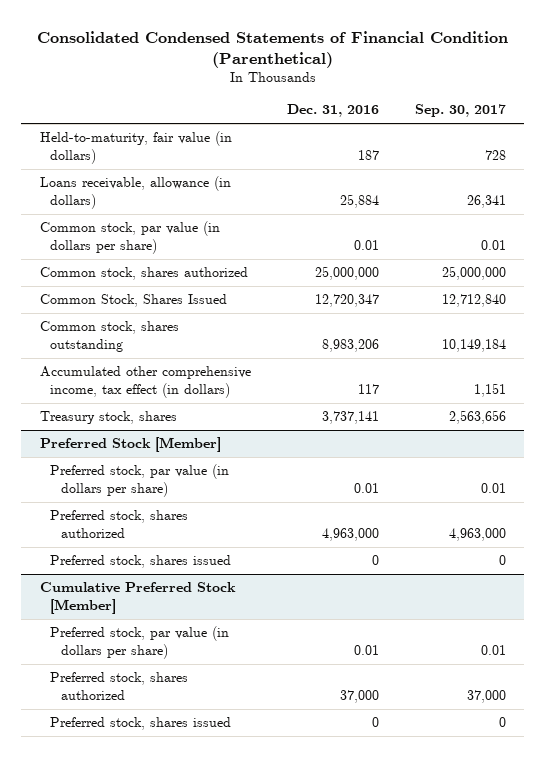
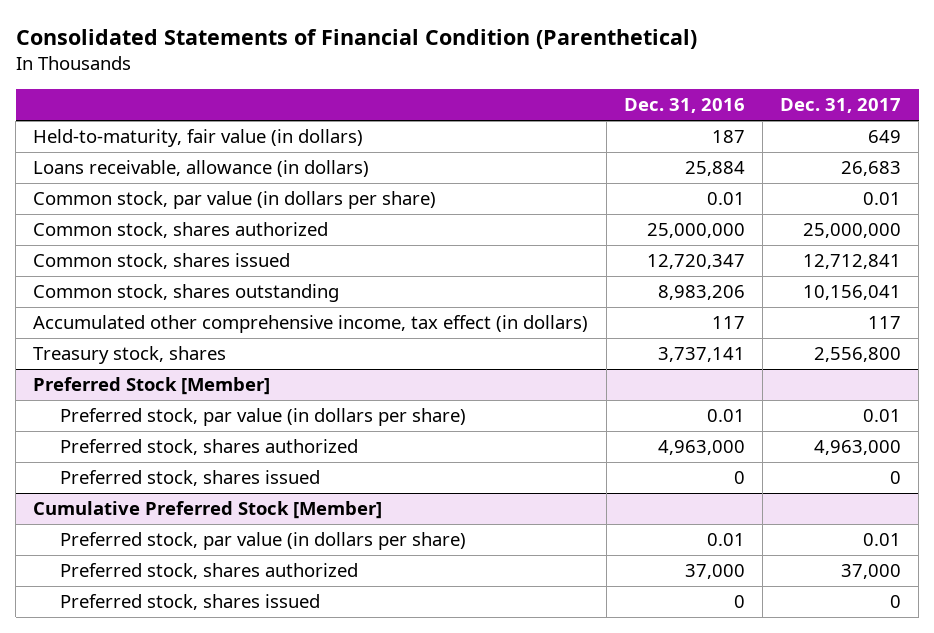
- Consolidated Condensed Statements of Financial Condition (Parenthetical)
+ Consolidated Statements of Financial Condition (Parenthetical)
- | Dec. 31, 2016 | Sep. 30, 2017
+ | Dec. 31, 2016 | Dec. 31, 2017
- Common Stock, Shares Issued | 12,720,347 | 12,712,840
+ Common stock, shares issued | 12,720,347 | 12,712,841

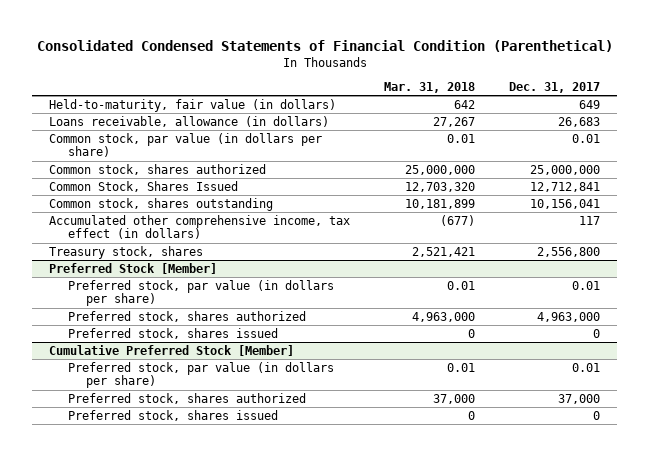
- Consolidated Statements of Financial Condition (Parenthetical)
+ Consolidated Condensed Statements of Financial Condition (Parenthetical)
- | Dec. 31, 2016 | Dec. 31, 2017
+ | Mar. 31, 2018 | Dec. 31, 2017
- Common stock, shares issued | 12,720,347 | 12,712,841
+ Common Stock, Shares Issued | 12,703,320 | 12,712,841

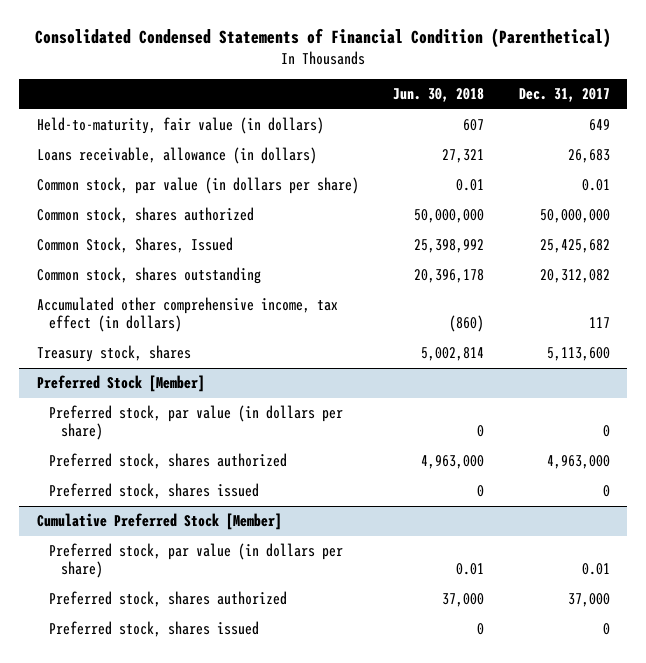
- | Mar. 31, 2018 | Dec. 31, 2017
+ | Jun. 30, 2018 | Dec. 31, 2017
- Common stock, shares authorized | 25,000,000 | 25,000,000
- Common Stock, Shares Issued | 12,703,320 | 12,712,841
- Common stock, shares outstanding | 10,181,899 | 10,156,041
+ Common stock, shares authorized | 50,000,000 | 50,000,000
+ Common Stock, Shares, Issued | 25,398,992 | 25,425,682
+ Common stock, shares outstanding | 20,396,178 | 20,312,082
- Treasury stock, shares | 2,521,421 | 2,556,800
+ Treasury stock, shares | 5,002,814 | 5,113,600
@ Preferred Stock [Member]
- Preferred stock, par value (in dollars per share) | 0.01 | 0.01
+ Preferred stock, par value (in dollars per share) | 0 | 0

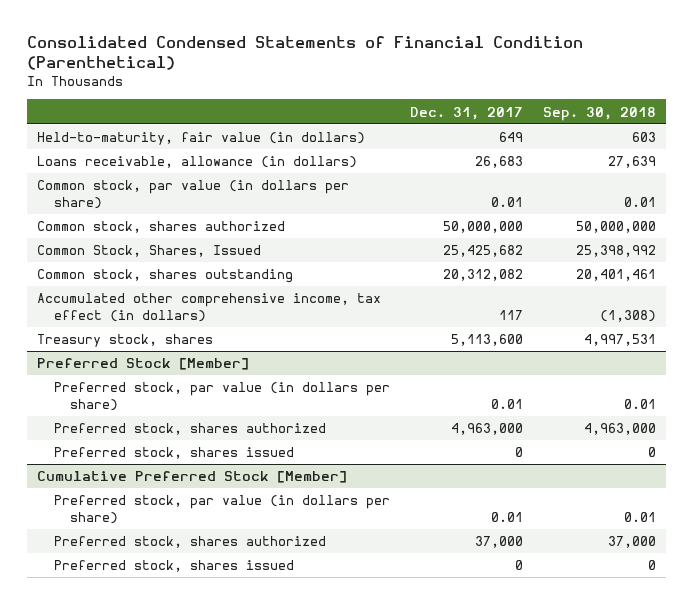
- | Jun. 30, 2018 | Dec. 31, 2017
+ | Dec. 31, 2017 | Sep. 30, 2018
@ Preferred Stock [Member]
- Preferred stock, par value (in dollars per share) | 0 | 0
+ Preferred stock, par value (in dollars per share) | 0.01 | 0.01

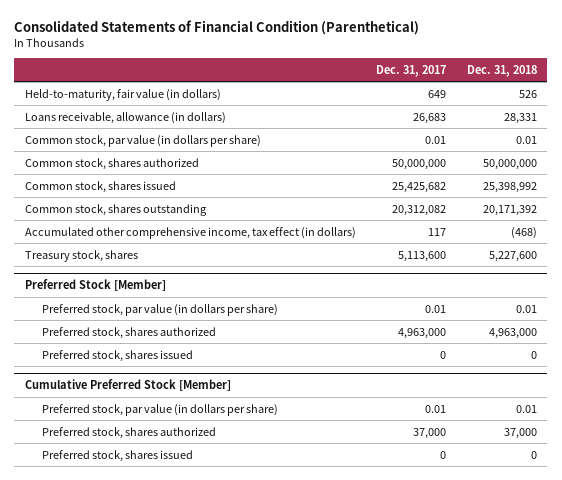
- Consolidated Condensed Statements of Financial Condition (Parenthetical)
+ Consolidated Statements of Financial Condition (Parenthetical)
- | Dec. 31, 2017 | Sep. 30, 2018
+ | Dec. 31, 2017 | Dec. 31, 2018
- Common Stock, Shares, Issued | 25,425,682 | 25,398,992
+ Common stock, shares issued | 25,425,682 | 25,398,992

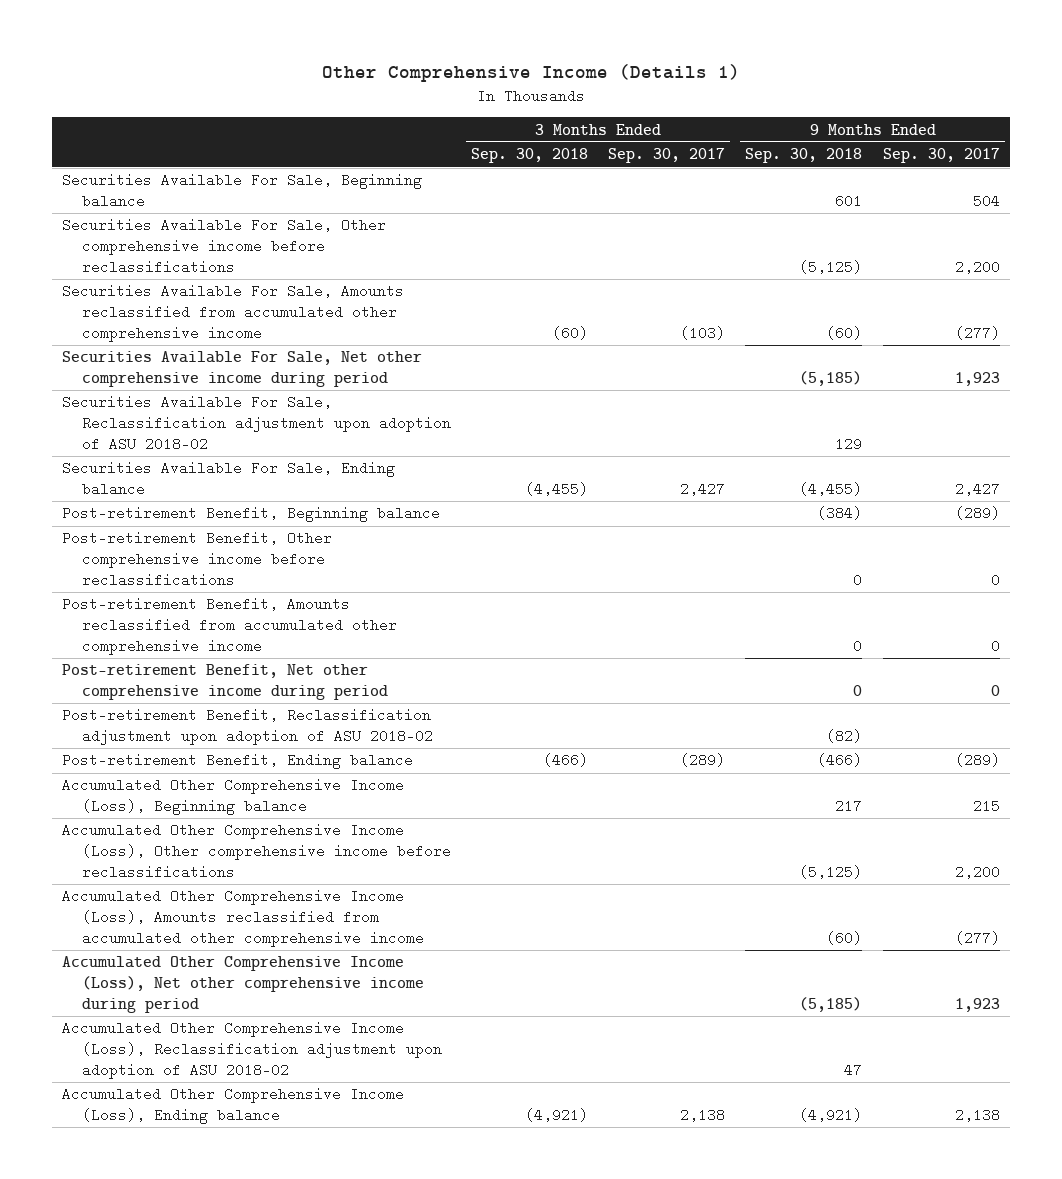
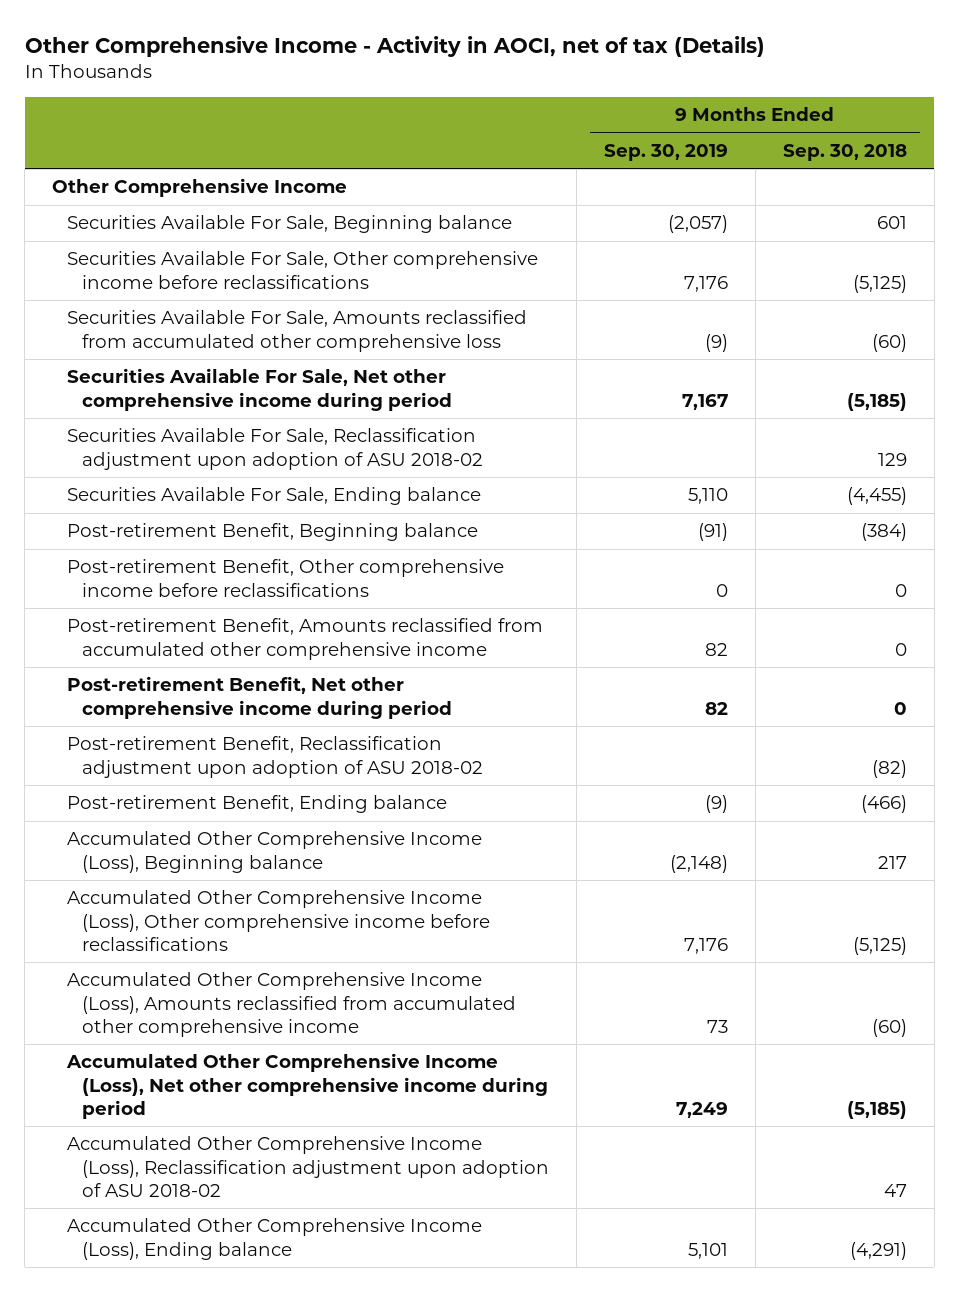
- Other Comprehensive Income (Details 1)
+ Other Comprehensive Income - Activity in AOCI, net of tax (Details)
- | 3 Months Ended Sep. 30, 2018 | 3 Months Ended Sep. 30, 2017 | 9 Months Ended Sep. 30, 2018 | 9 Months Ended Sep. 30, 2017
+ | 9 Months Ended Sep. 30, 2019 | 9 Months Ended Sep. 30, 2018
+ Other Comprehensive Income
- Securities Available For Sale, Amounts reclassified from accumulated other comprehensive income | (60) | (103) | (60) | (277)
+ Securities Available For Sale, Amounts reclassified from accumulated other comprehensive loss | (9) | (60)
- Accumulated Other Comprehensive Income (Loss), Ending balance | (4,921) | 2,138 | (4,921) | 2,138
+ Accumulated Other Comprehensive Income (Loss), Ending balance | 5,101 | (4,291)

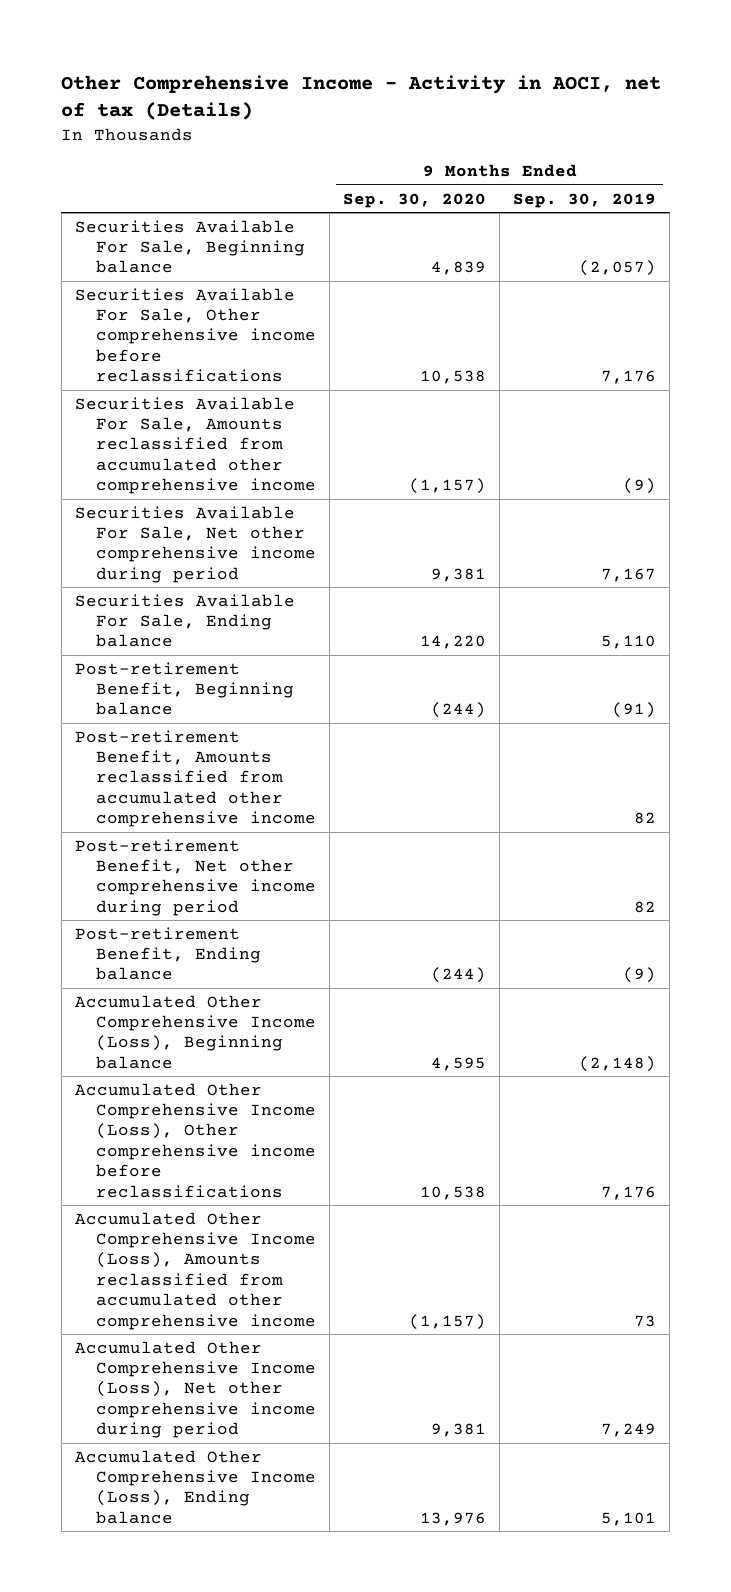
- | 9 Months Ended Sep. 30, 2019 | 9 Months Ended Sep. 30, 2018
+ | 9 Months Ended Sep. 30, 2020 | 9 Months Ended Sep. 30, 2019
- Other Comprehensive Income
- Securities Available For Sale, Amounts reclassified from accumulated other comprehensive loss | (9) | (60)
+ Securities Available For Sale, Amounts reclassified from accumulated other comprehensive income | (1,157) | (9)
- Securities Available For Sale, Reclassification adjustment upon adoption of ASU 2018-02 | | 129
- Post-retirement Benefit, Other comprehensive income before reclassifications | 0 | 0
- Post-retirement Benefit, Reclassification adjustment upon adoption of ASU 2018-02 | | (82)
- Accumulated Other Comprehensive Income (Loss), Reclassification adjustment upon adoption of ASU 2018-02 | | 47

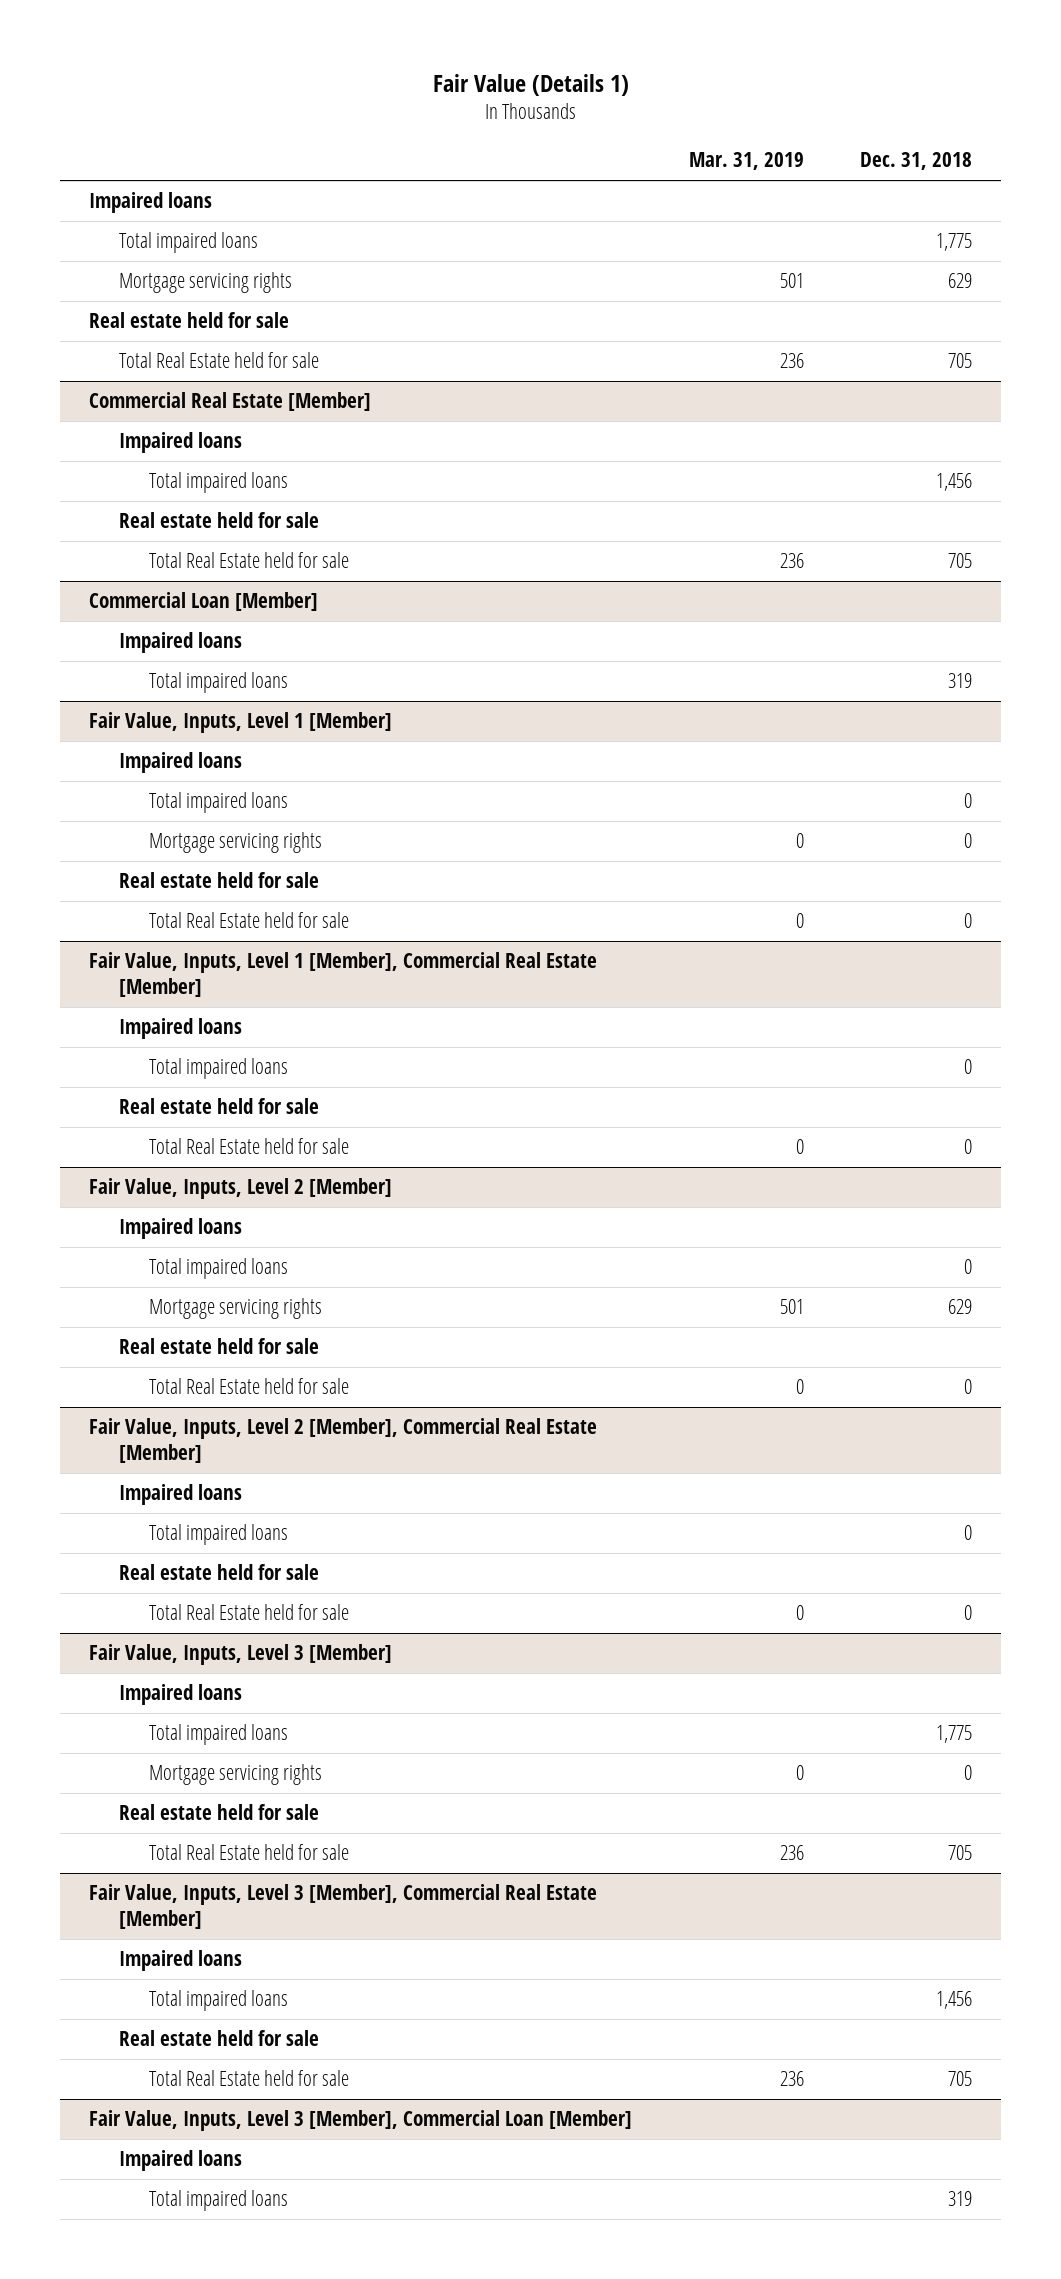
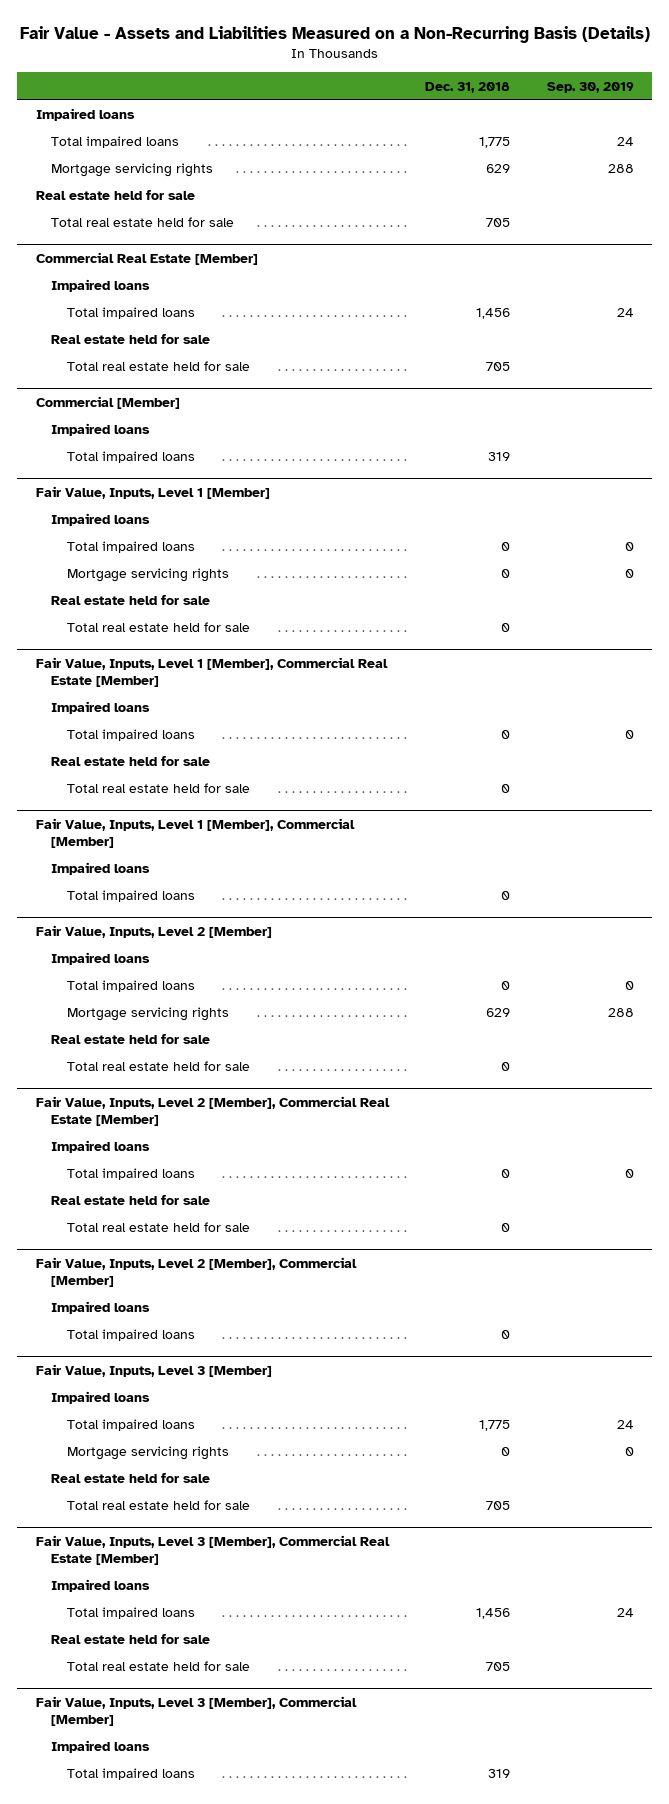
- Fair Value (Details 1)
+ Fair Value - Assets and Liabilities Measured on a Non-Recurring Basis (Details)
- | Mar. 31, 2019 | Dec. 31, 2018
+ | Dec. 31, 2018 | Sep. 30, 2019
- Total Real Estate held for sale | 236 | 705
+ Total real estate held for sale | 705 |
@ Commercial Real Estate [Member]
- Total Real Estate held for sale | 236 | 705
- Commercial Loan [Member]
@ Commercial Real Estate [Member]
+ Total real estate held for sale | 705 |
+ Commercial [Member]
@ Fair Value, Inputs, Level 1 [Member]
- Total Real Estate held for sale | 0 | 0
+ Total real estate held for sale | 0 |
@ Fair Value, Inputs, Level 1 [Member], Commercial Real Estate [Member]
- Total Real Estate held for sale | 0 | 0
+ Total real estate held for sale | 0 |
+ Fair Value, Inputs, Level 1 [Member], Commercial [Member]
+ Impaired loans
+ Total impaired loans | 0 |
@ Fair Value, Inputs, Level 2 [Member]
- Total Real Estate held for sale | 0 | 0
+ Total real estate held for sale | 0 |
@ Fair Value, Inputs, Level 2 [Member], Commercial Real Estate [Member]
- Total Real Estate held for sale | 0 | 0
+ Total real estate held for sale | 0 |
+ Fair Value, Inputs, Level 2 [Member], Commercial [Member]
+ Impaired loans
+ Total impaired loans | 0 |
@ Fair Value, Inputs, Level 3 [Member]
- Total Real Estate held for sale | 236 | 705
+ Total real estate held for sale | 705 |
@ Fair Value, Inputs, Level 3 [Member], Commercial Real Estate [Member]
- Total Real Estate held for sale | 236 | 705
- Fair Value, Inputs, Level 3 [Member], Commercial Loan [Member]
@ Fair Value, Inputs, Level 3 [Member], Commercial Real Estate [Member]
+ Total real estate held for sale | 705 |
+ Fair Value, Inputs, Level 3 [Member], Commercial [Member]

